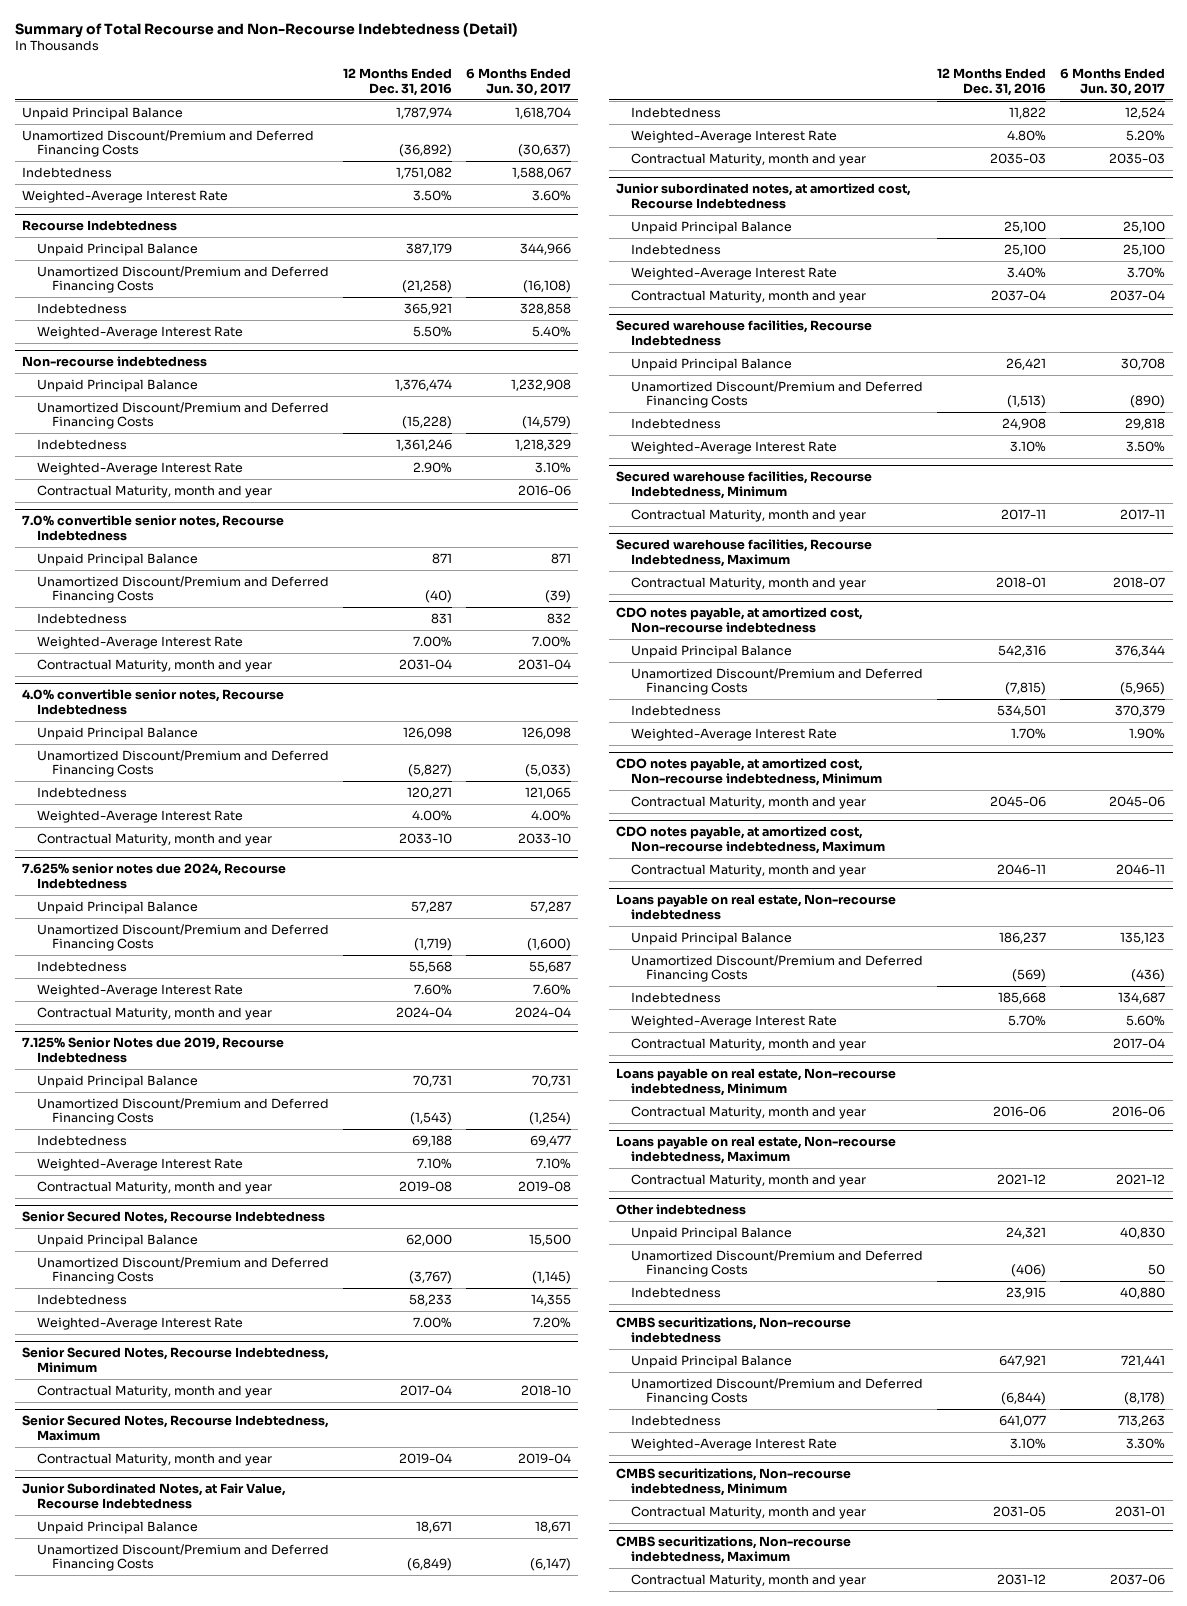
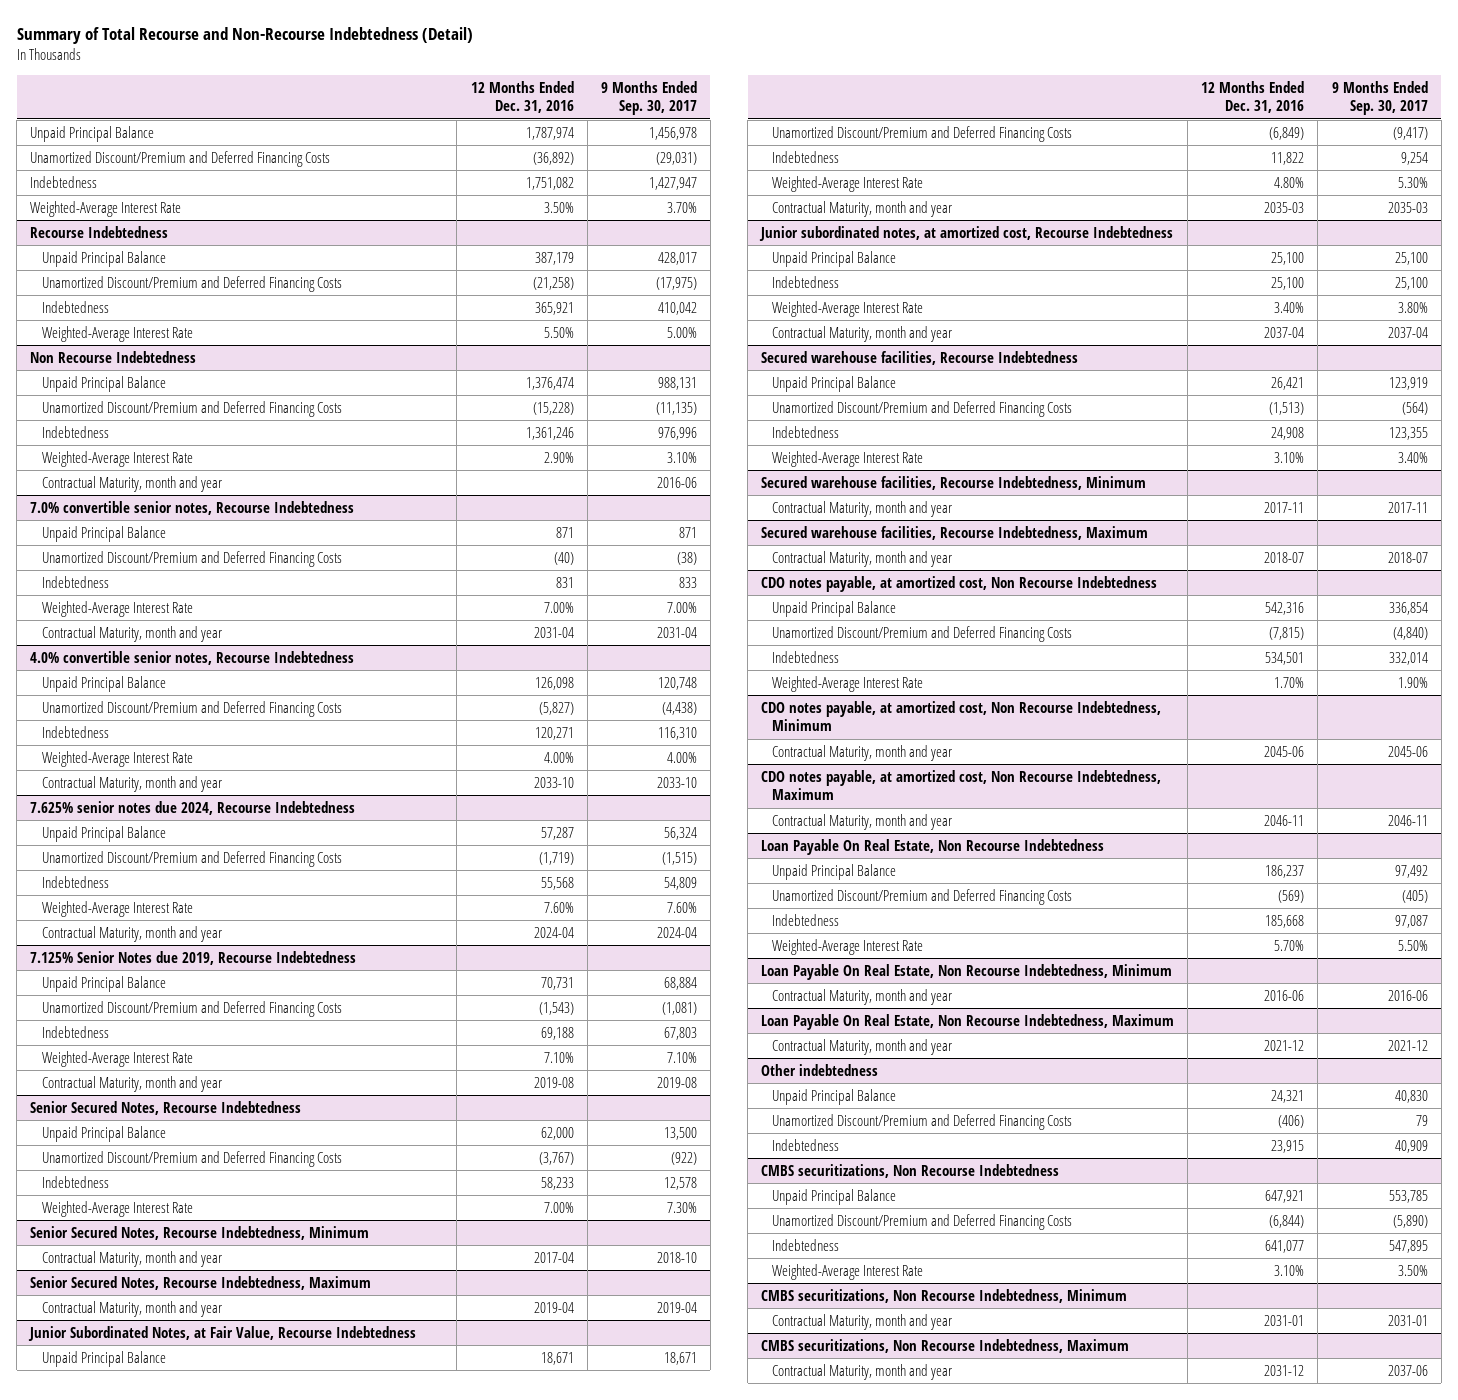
- | 12 Months Ended Dec. 31, 2016 | 6 Months Ended Jun. 30, 2017
+ | 12 Months Ended Dec. 31, 2016 | 9 Months Ended Sep. 30, 2017
- Non-recourse indebtedness
+ Non Recourse Indebtedness
@ Secured warehouse facilities, Recourse Indebtedness, Maximum
- Contractual Maturity, month and year | 2018-01 | 2018-07
- CDO notes payable, at amortized cost, Non-recourse indebtedness
@ Secured warehouse facilities, Recourse Indebtedness, Maximum
+ Contractual Maturity, month and year | 2018-07 | 2018-07
+ CDO notes payable, at amortized cost, Non Recourse Indebtedness
- CDO notes payable, at amortized cost, Non-recourse indebtedness, Minimum
+ CDO notes payable, at amortized cost, Non Recourse Indebtedness, Minimum
- CDO notes payable, at amortized cost, Non-recourse indebtedness, Maximum
+ CDO notes payable, at amortized cost, Non Recourse Indebtedness, Maximum
- Loans payable on real estate, Non-recourse indebtedness
+ Loan Payable On Real Estate, Non Recourse Indebtedness
- Contractual Maturity, month and year | | 2017-04
- Loans payable on real estate, Non-recourse indebtedness, Minimum
+ Loan Payable On Real Estate, Non Recourse Indebtedness, Minimum
- Loans payable on real estate, Non-recourse indebtedness, Maximum
+ Loan Payable On Real Estate, Non Recourse Indebtedness, Maximum
- CMBS securitizations, Non-recourse indebtedness
+ CMBS securitizations, Non Recourse Indebtedness
- CMBS securitizations, Non-recourse indebtedness, Minimum
- Contractual Maturity, month and year | 2031-05 | 2031-01
- CMBS securitizations, Non-recourse indebtedness, Maximum
+ CMBS securitizations, Non Recourse Indebtedness, Minimum
+ Contractual Maturity, month and year | 2031-01 | 2031-01
+ CMBS securitizations, Non Recourse Indebtedness, Maximum

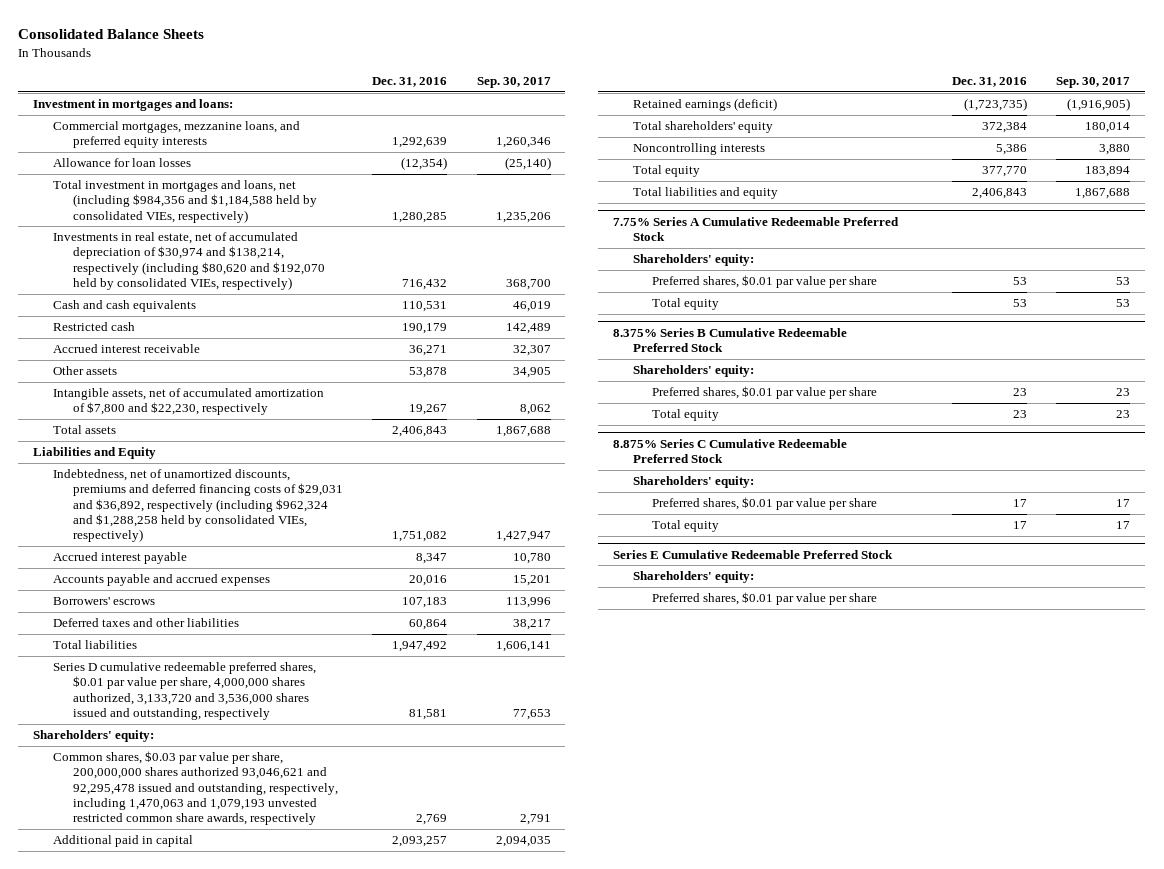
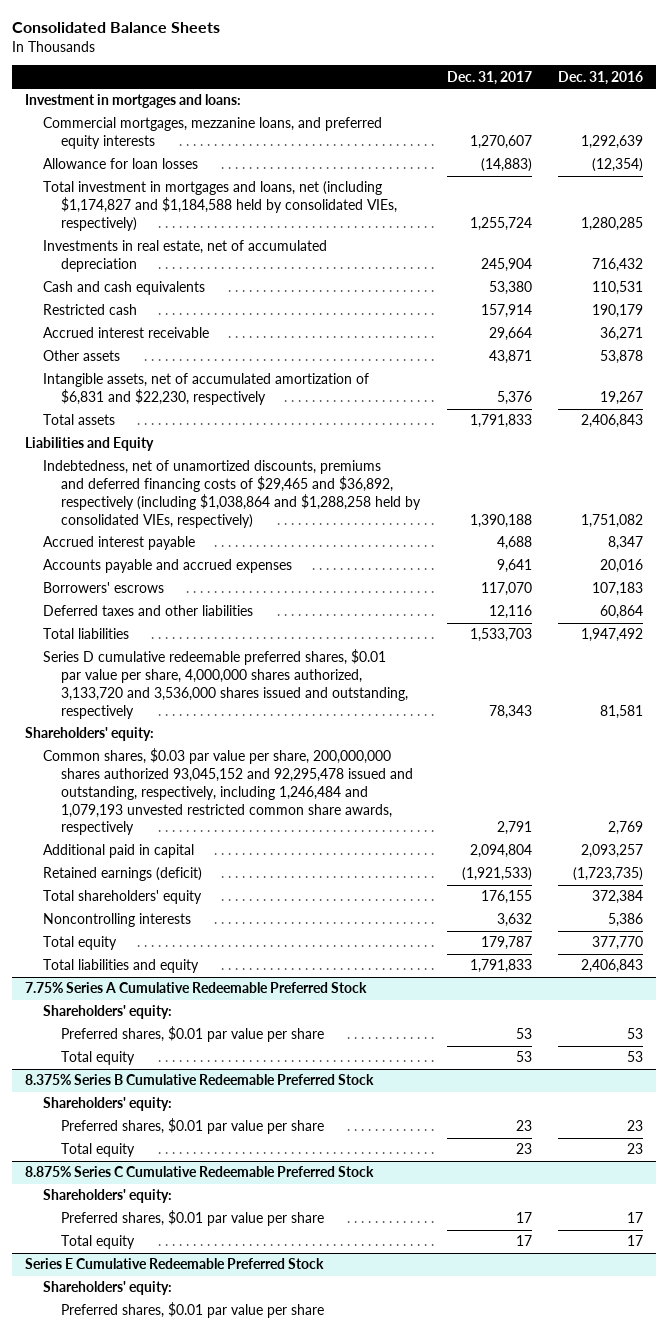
- | Dec. 31, 2016 | Sep. 30, 2017
+ | Dec. 31, 2017 | Dec. 31, 2016
- Total investment in mortgages and loans, net (including $984,356 and $1,184,588 held by consolidated VIEs, respectively) | 1,280,285 | 1,235,206
- Investments in real estate, net of accumulated depreciation of $30,974 and $138,214, respectively (including $80,620 and $192,070 held by consolidated VIEs, respectively) | 716,432 | 368,700
+ Total investment in mortgages and loans, net (including $1,174,827 and $1,184,588 held by consolidated VIEs, respectively) | 1,255,724 | 1,280,285
+ Investments in real estate, net of accumulated depreciation | 245,904 | 716,432
- Intangible assets, net of accumulated amortization of $7,800 and $22,230, respectively | 19,267 | 8,062
+ Intangible assets, net of accumulated amortization of $6,831 and $22,230, respectively | 5,376 | 19,267
- Indebtedness, net of unamortized discounts, premiums and deferred financing costs of $29,031 and $36,892, respectively (including $962,324 and $1,288,258 held by consolidated VIEs, respectively) | 1,751,082 | 1,427,947
+ Indebtedness, net of unamortized discounts, premiums and deferred financing costs of $29,465 and $36,892, respectively (including $1,038,864 and $1,288,258 held by consolidated VIEs, respectively) | 1,390,188 | 1,751,082
- Common shares, $0.03 par value per share, 200,000,000 shares authorized 93,046,621 and 92,295,478 issued and outstanding, respectively, including 1,470,063 and 1,079,193 unvested restricted common share awards, respectively | 2,769 | 2,791
+ Common shares, $0.03 par value per share, 200,000,000 shares authorized 93,045,152 and 92,295,478 issued and outstanding, respectively, including 1,246,484 and 1,079,193 unvested restricted common share awards, respectively | 2,791 | 2,769

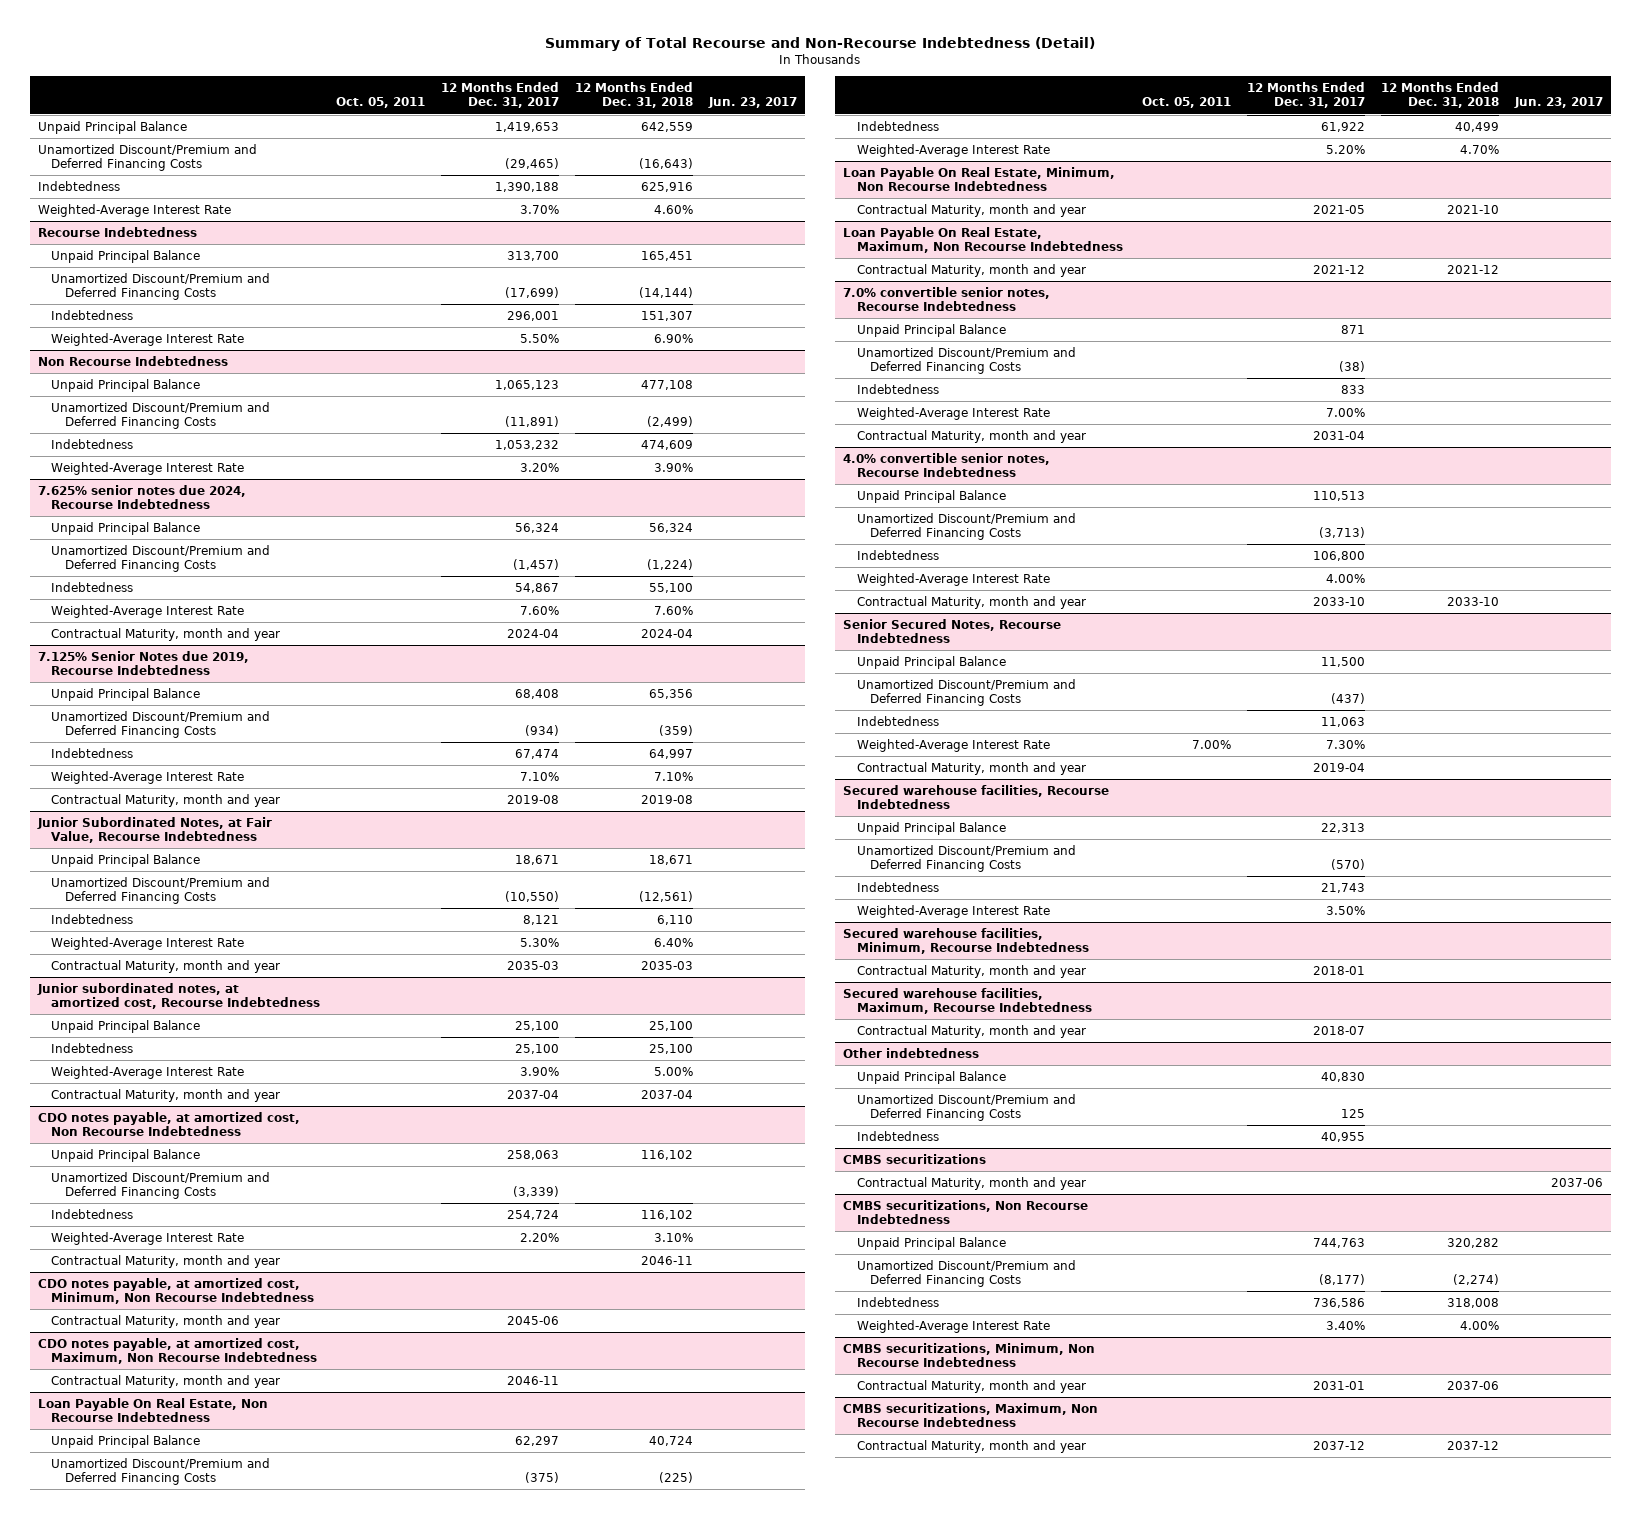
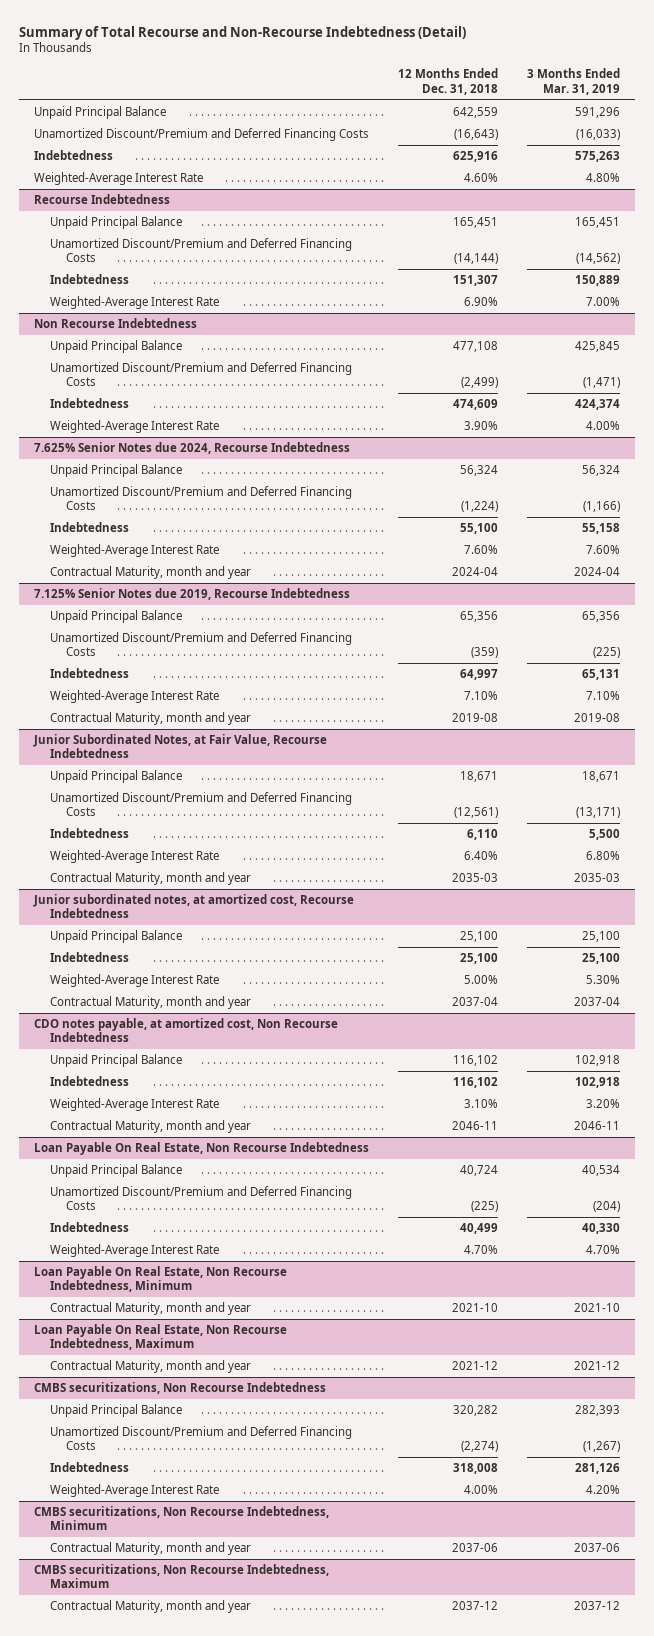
- | Oct. 05, 2011 | 12 Months Ended Dec. 31, 2017 | 12 Months Ended Dec. 31, 2018 | Jun. 23, 2017
+ | 12 Months Ended Dec. 31, 2018 | 3 Months Ended Mar. 31, 2019
- 7.625% senior notes due 2024, Recourse Indebtedness
+ 7.625% Senior Notes due 2024, Recourse Indebtedness
@ CDO notes payable, at amortized cost, Non Recourse Indebtedness
- Unamortized Discount/Premium and Deferred Financing Costs | | (3,339) | |
- CDO notes payable, at amortized cost, Minimum, Non Recourse Indebtedness
- Contractual Maturity, month and year | | 2045-06 | |
- CDO notes payable, at amortized cost, Maximum, Non Recourse Indebtedness
- Contractual Maturity, month and year | | 2046-11 | |
- Loan Payable On Real Estate, Minimum, Non Recourse Indebtedness
+ Loan Payable On Real Estate, Non Recourse Indebtedness, Minimum
- Loan Payable On Real Estate, Maximum, Non Recourse Indebtedness
+ Loan Payable On Real Estate, Non Recourse Indebtedness, Maximum
- 7.0% convertible senior notes, Recourse Indebtedness
- Unpaid Principal Balance | | 871 | |
- Unamortized Discount/Premium and Deferred Financing Costs | | (38) | |
- Indebtedness | | 833 | |
- Weighted-Average Interest Rate | | 7.00% | |
- Contractual Maturity, month and year | | 2031-04 | |
- 4.0% convertible senior notes, Recourse Indebtedness
- Unpaid Principal Balance | | 110,513 | |
- Unamortized Discount/Premium and Deferred Financing Costs | | (3,713) | |
- Indebtedness | | 106,800 | |
- Weighted-Average Interest Rate | | 4.00% | |
- Contractual Maturity, month and year | | 2033-10 | 2033-10 |
- Senior Secured Notes, Recourse Indebtedness
- Unpaid Principal Balance | | 11,500 | |
- Unamortized Discount/Premium and Deferred Financing Costs | | (437) | |
- Indebtedness | | 11,063 | |
- Weighted-Average Interest Rate | 7.00% | 7.30% | |
- Contractual Maturity, month and year | | 2019-04 | |
- Secured warehouse facilities, Recourse Indebtedness
- Unpaid Principal Balance | | 22,313 | |
- Unamortized Discount/Premium and Deferred Financing Costs | | (570) | |
- Indebtedness | | 21,743 | |
- Weighted-Average Interest Rate | | 3.50% | |
- Secured warehouse facilities, Minimum, Recourse Indebtedness
- Contractual Maturity, month and year | | 2018-01 | |
- Secured warehouse facilities, Maximum, Recourse Indebtedness
- Contractual Maturity, month and year | | 2018-07 | |
- Other indebtedness
- Unpaid Principal Balance | | 40,830 | |
- Unamortized Discount/Premium and Deferred Financing Costs | | 125 | |
- Indebtedness | | 40,955 | |
- CMBS securitizations
- Contractual Maturity, month and year | | | | 2037-06
- CMBS securitizations, Minimum, Non Recourse Indebtedness
+ CMBS securitizations, Non Recourse Indebtedness, Minimum
- CMBS securitizations, Maximum, Non Recourse Indebtedness
+ CMBS securitizations, Non Recourse Indebtedness, Maximum

